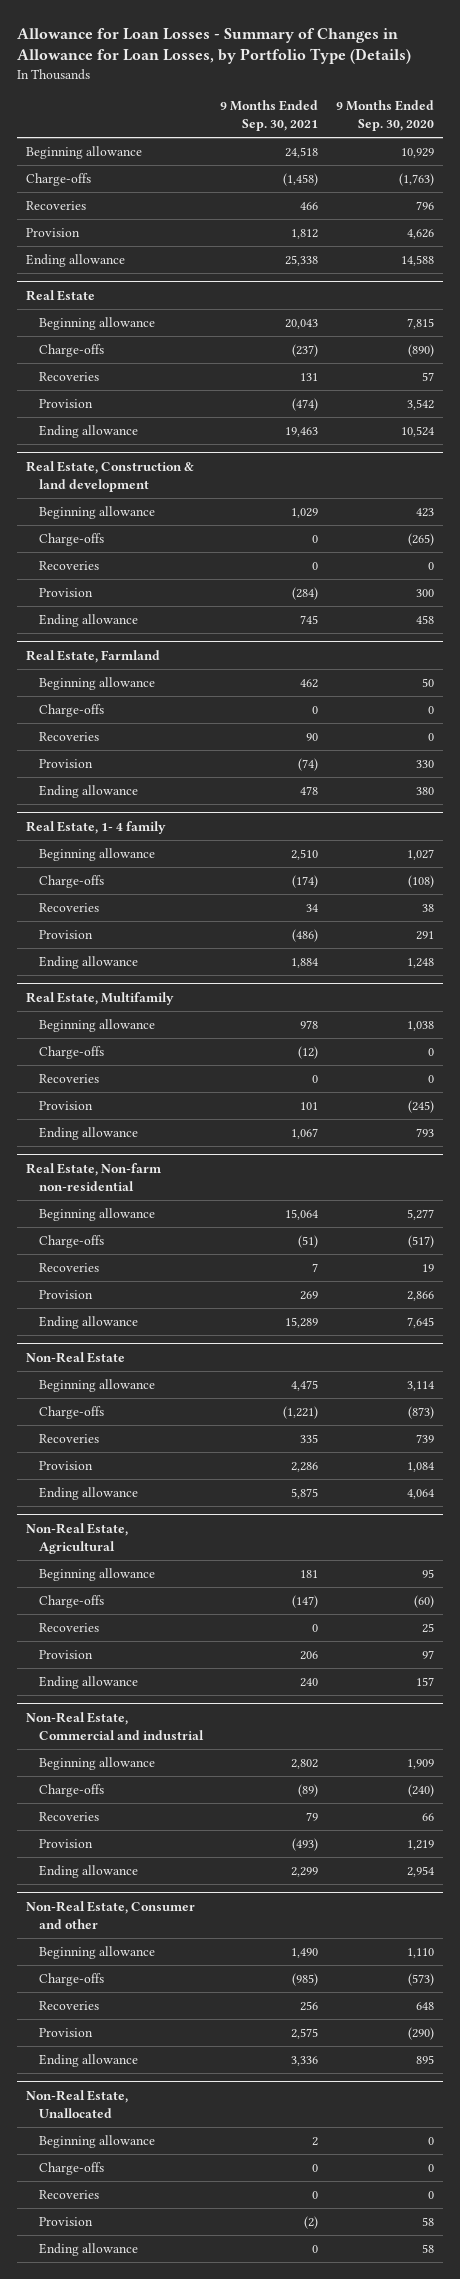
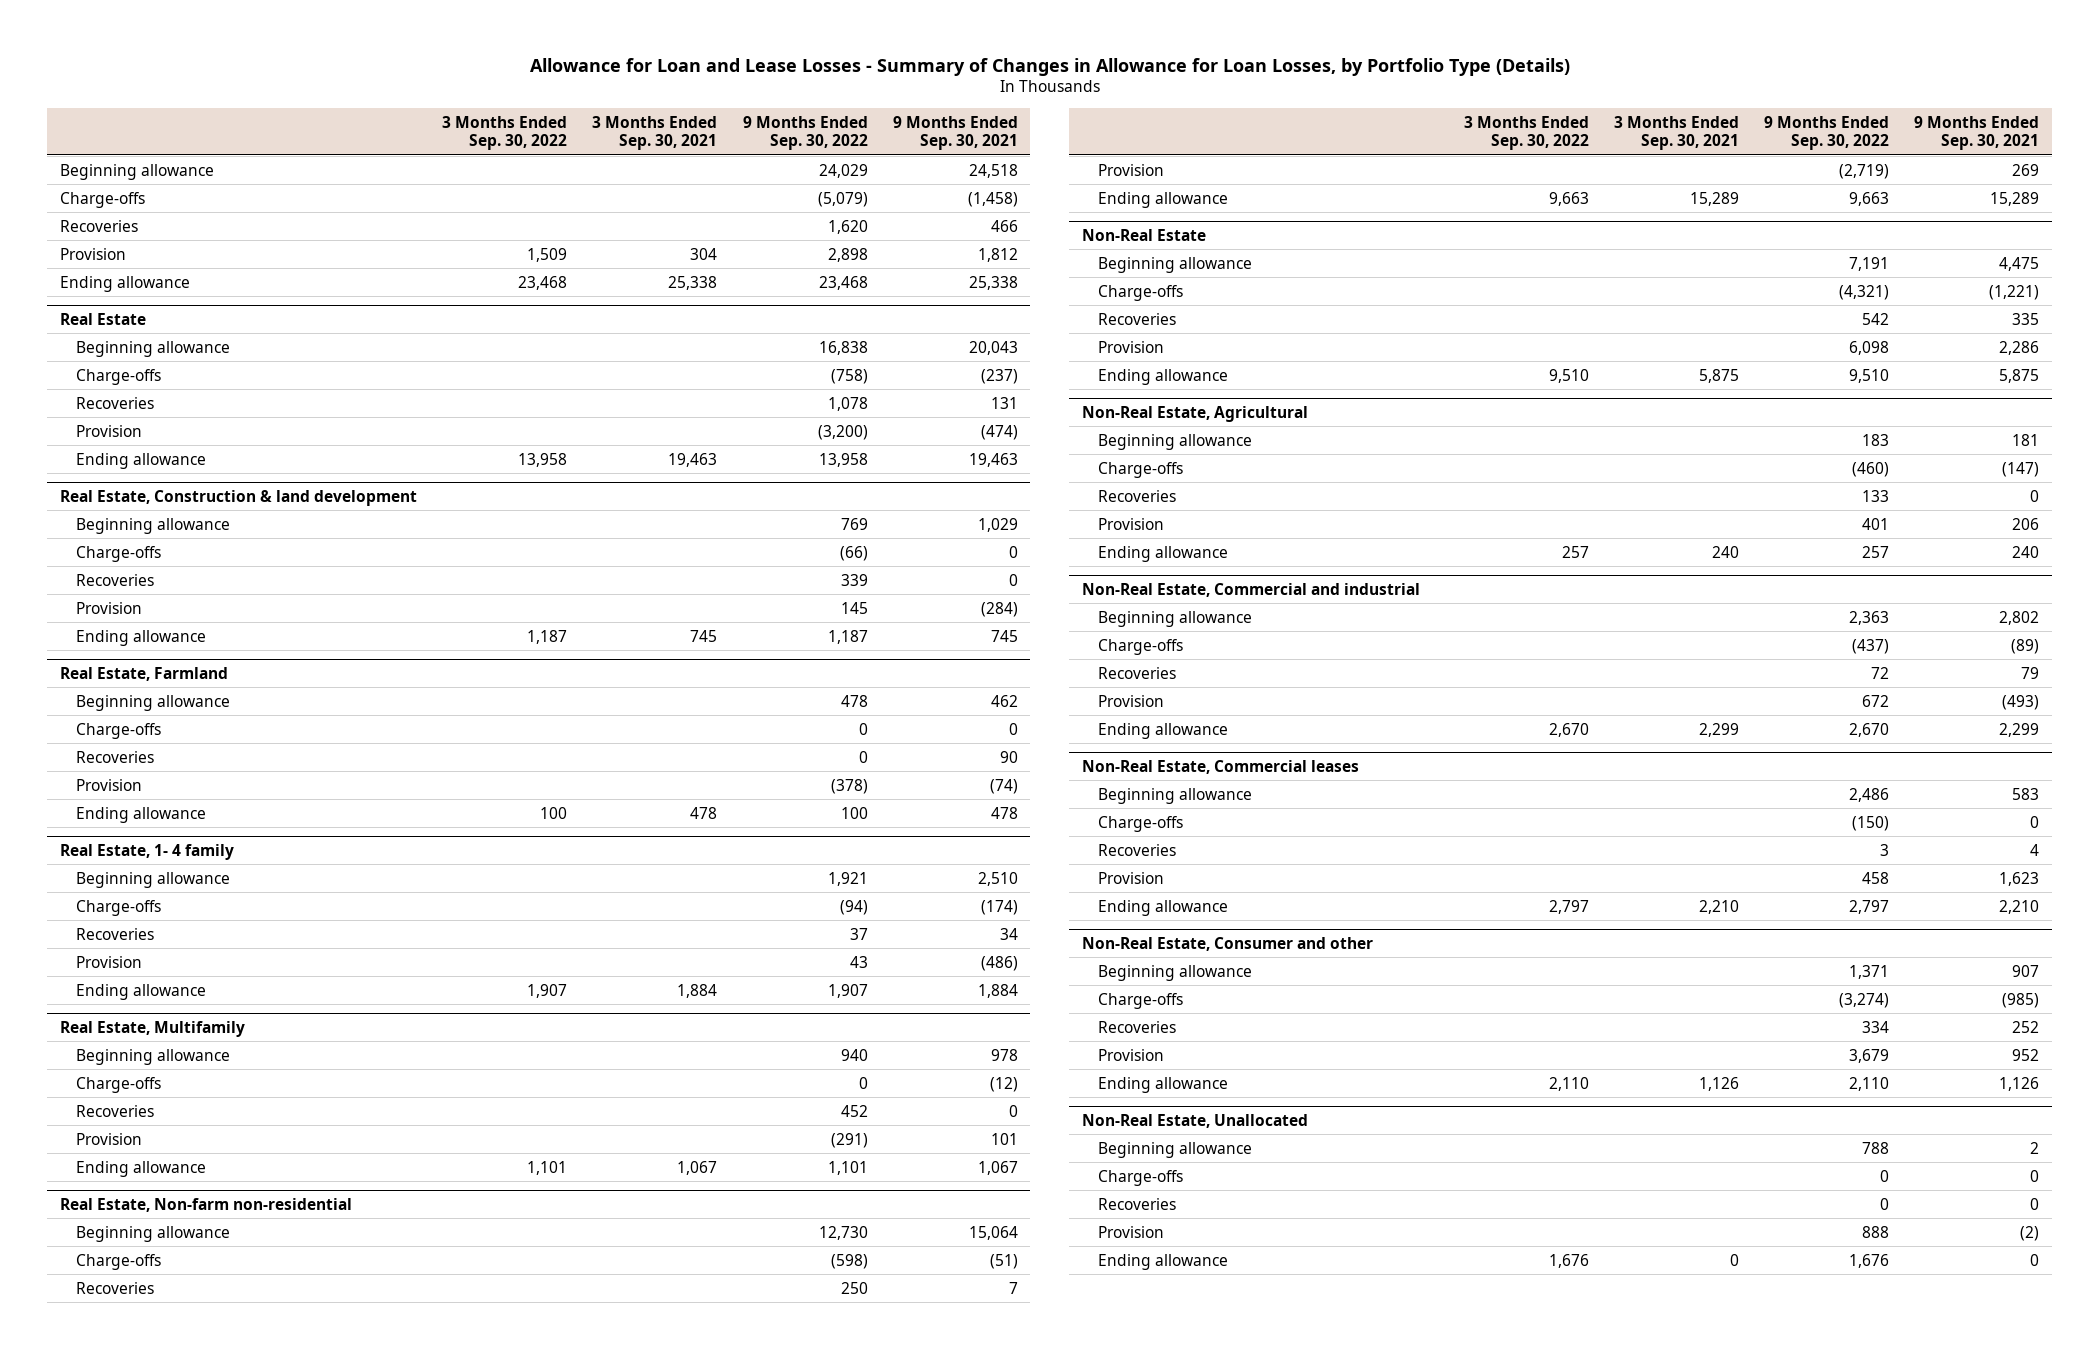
- Allowance for Loan Losses - Summary of Changes in Allowance for Loan Losses, by Portfolio Type (Details)
+ Allowance for Loan and Lease Losses - Summary of Changes in Allowance for Loan Losses, by Portfolio Type (Details)
- | 9 Months Ended Sep. 30, 2021 | 9 Months Ended Sep. 30, 2020
+ | 3 Months Ended Sep. 30, 2022 | 3 Months Ended Sep. 30, 2021 | 9 Months Ended Sep. 30, 2022 | 9 Months Ended Sep. 30, 2021
+ Non-Real Estate, Commercial leases
+ Beginning allowance | | | 2,486 | 583
+ Charge-offs | | | (150) | 0
+ Recoveries | | | 3 | 4
+ Provision | | | 458 | 1,623
+ Ending allowance | 2,797 | 2,210 | 2,797 | 2,210
@ Non-Real Estate, Consumer and other
- Beginning allowance | 1,490 | 1,110
+ Beginning allowance | | | 1,371 | 907
- Recoveries | 256 | 648
- Provision | 2,575 | (290)
- Ending allowance | 3,336 | 895
+ Recoveries | | | 334 | 252
+ Provision | | | 3,679 | 952
+ Ending allowance | 2,110 | 1,126 | 2,110 | 1,126

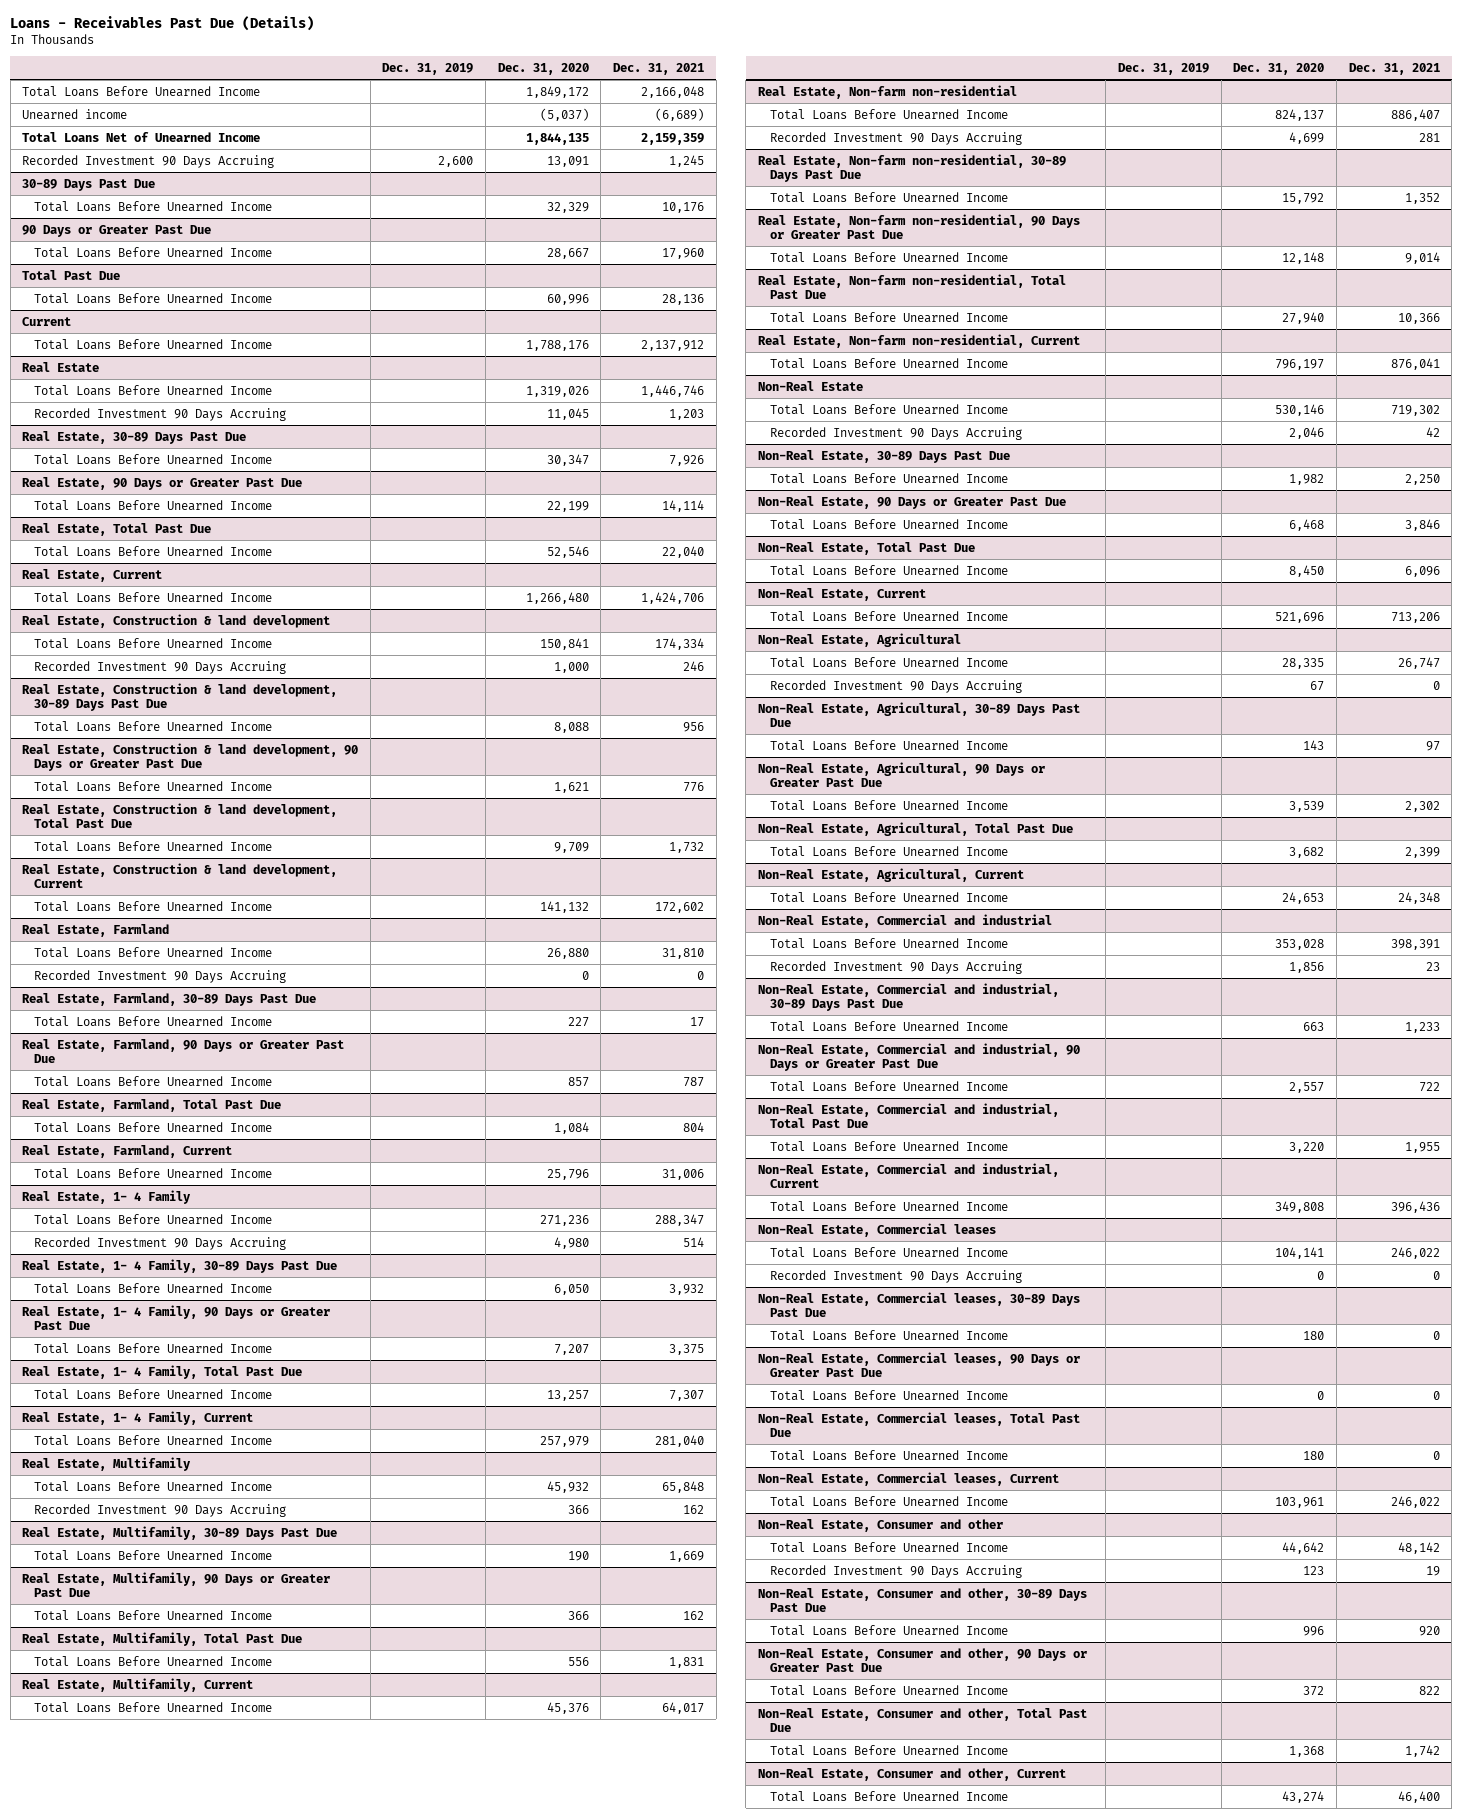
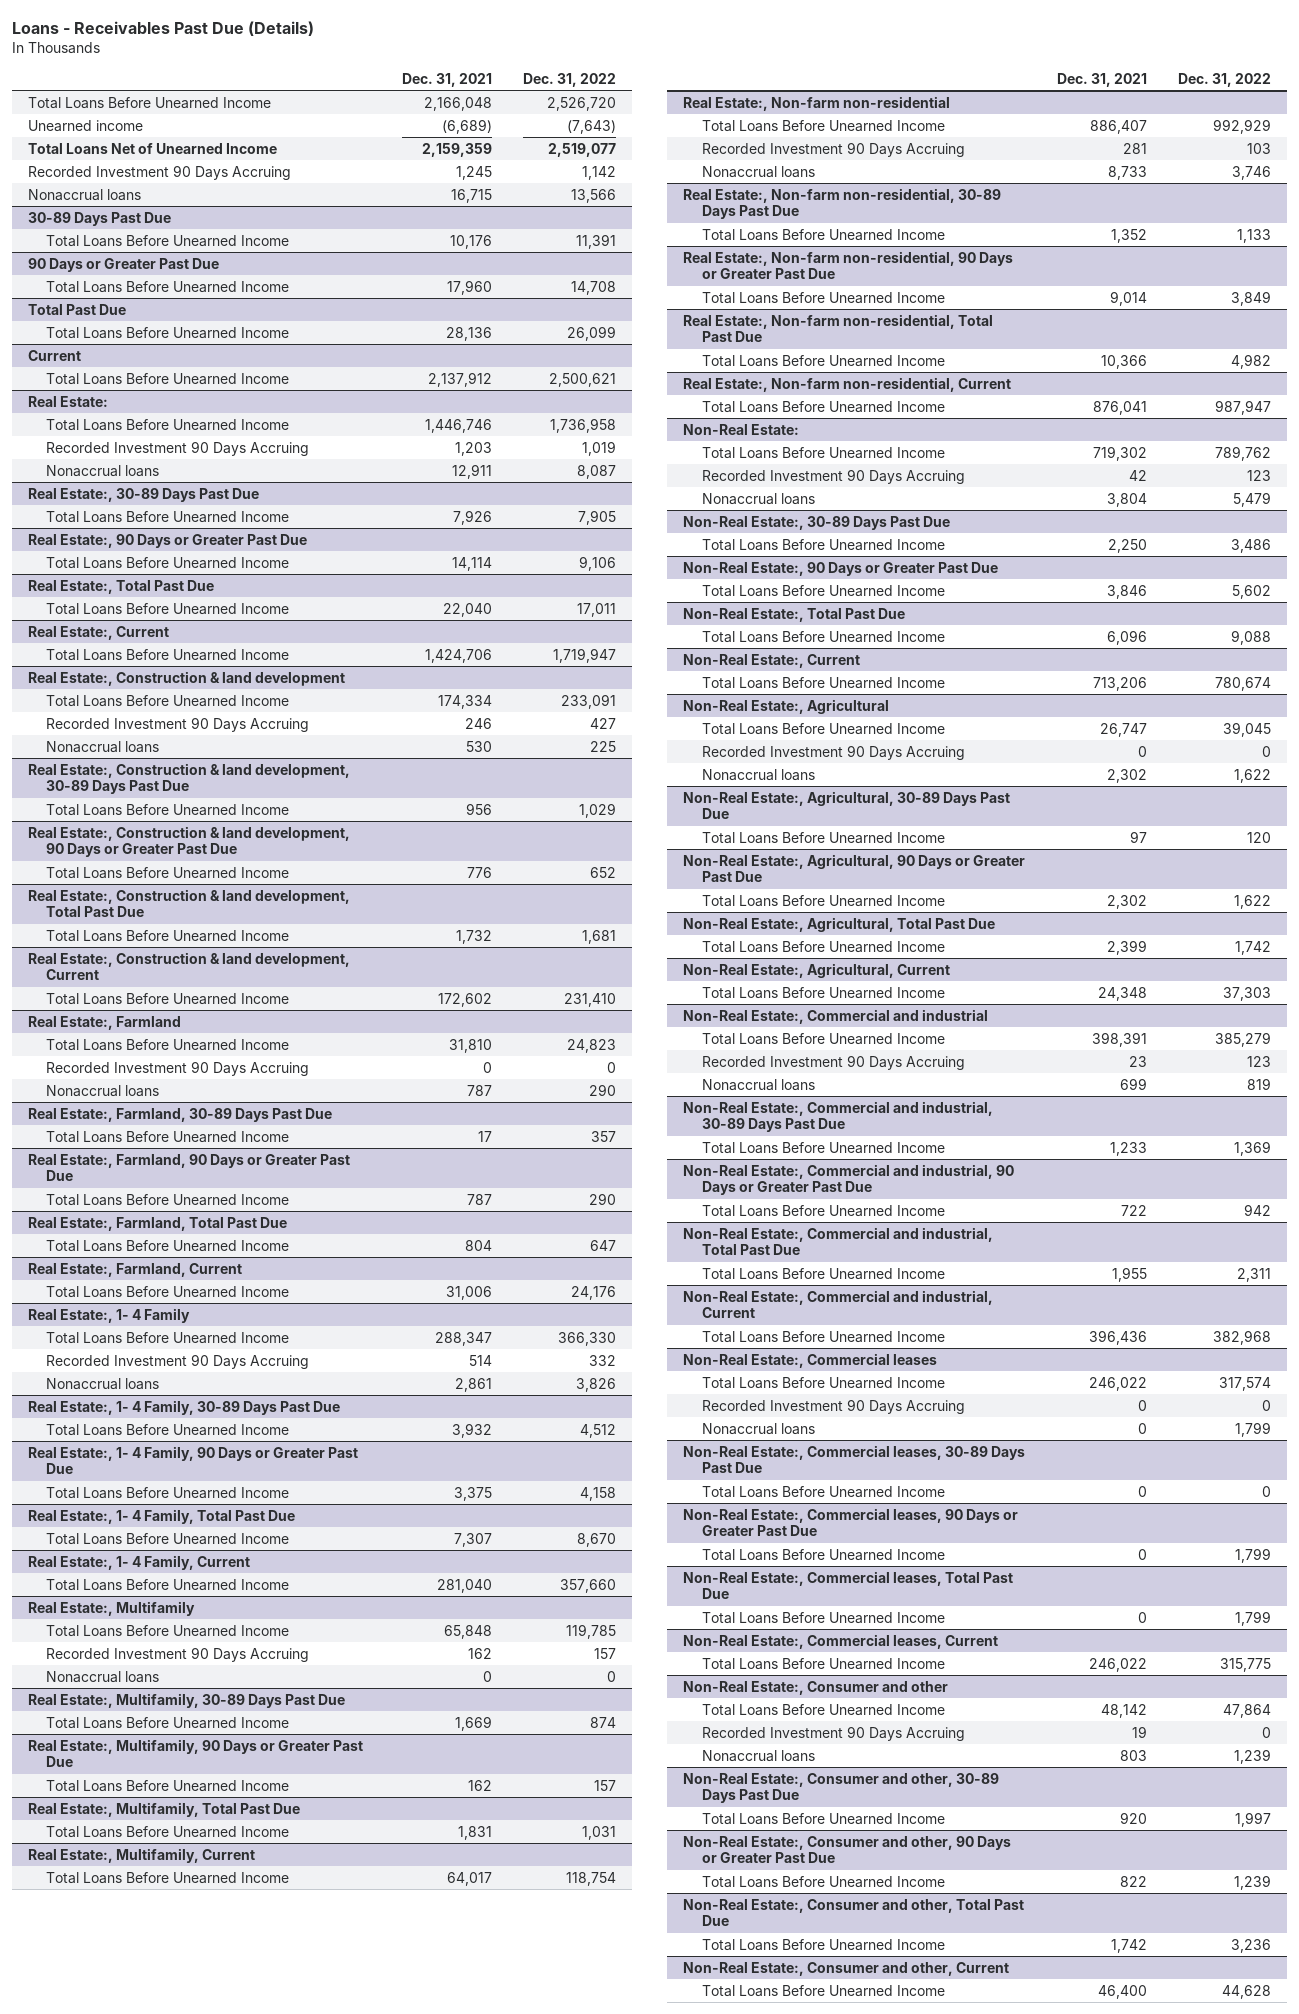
- | Dec. 31, 2019 | Dec. 31, 2020 | Dec. 31, 2021
+ | Dec. 31, 2021 | Dec. 31, 2022
+ Nonaccrual loans | 16,715 | 13,566
- Real Estate
+ Real Estate:
- Real Estate, 30-89 Days Past Due
+ Nonaccrual loans | 12,911 | 8,087
+ Real Estate:, 30-89 Days Past Due
- Real Estate, 90 Days or Greater Past Due
+ Real Estate:, 90 Days or Greater Past Due
- Real Estate, Total Past Due
+ Real Estate:, Total Past Due
- Real Estate, Current
+ Real Estate:, Current
- Real Estate, Construction & land development
+ Real Estate:, Construction & land development
- Real Estate, Construction & land development, 30-89 Days Past Due
+ Nonaccrual loans | 530 | 225
+ Real Estate:, Construction & land development, 30-89 Days Past Due
- Real Estate, Construction & land development, 90 Days or Greater Past Due
+ Real Estate:, Construction & land development, 90 Days or Greater Past Due
- Real Estate, Construction & land development, Total Past Due
+ Real Estate:, Construction & land development, Total Past Due
- Real Estate, Construction & land development, Current
+ Real Estate:, Construction & land development, Current
- Real Estate, Farmland
+ Real Estate:, Farmland
- Real Estate, Farmland, 30-89 Days Past Due
+ Nonaccrual loans | 787 | 290
+ Real Estate:, Farmland, 30-89 Days Past Due
- Real Estate, Farmland, 90 Days or Greater Past Due
+ Real Estate:, Farmland, 90 Days or Greater Past Due
- Real Estate, Farmland, Total Past Due
+ Real Estate:, Farmland, Total Past Due
- Real Estate, Farmland, Current
+ Real Estate:, Farmland, Current
- Real Estate, 1- 4 Family
+ Real Estate:, 1- 4 Family
- Real Estate, 1- 4 Family, 30-89 Days Past Due
+ Nonaccrual loans | 2,861 | 3,826
+ Real Estate:, 1- 4 Family, 30-89 Days Past Due
- Real Estate, 1- 4 Family, 90 Days or Greater Past Due
+ Real Estate:, 1- 4 Family, 90 Days or Greater Past Due
- Real Estate, 1- 4 Family, Total Past Due
+ Real Estate:, 1- 4 Family, Total Past Due
- Real Estate, 1- 4 Family, Current
+ Real Estate:, 1- 4 Family, Current
- Real Estate, Multifamily
+ Real Estate:, Multifamily
- Real Estate, Multifamily, 30-89 Days Past Due
+ Nonaccrual loans | 0 | 0
+ Real Estate:, Multifamily, 30-89 Days Past Due
- Real Estate, Multifamily, 90 Days or Greater Past Due
+ Real Estate:, Multifamily, 90 Days or Greater Past Due
- Real Estate, Multifamily, Total Past Due
+ Real Estate:, Multifamily, Total Past Due
- Real Estate, Multifamily, Current
+ Real Estate:, Multifamily, Current
- Real Estate, Non-farm non-residential
+ Real Estate:, Non-farm non-residential
- Real Estate, Non-farm non-residential, 30-89 Days Past Due
+ Nonaccrual loans | 8,733 | 3,746
+ Real Estate:, Non-farm non-residential, 30-89 Days Past Due
- Real Estate, Non-farm non-residential, 90 Days or Greater Past Due
+ Real Estate:, Non-farm non-residential, 90 Days or Greater Past Due
- Real Estate, Non-farm non-residential, Total Past Due
+ Real Estate:, Non-farm non-residential, Total Past Due
- Real Estate, Non-farm non-residential, Current
+ Real Estate:, Non-farm non-residential, Current
- Non-Real Estate
+ Non-Real Estate:
- Non-Real Estate, 30-89 Days Past Due
+ Nonaccrual loans | 3,804 | 5,479
+ Non-Real Estate:, 30-89 Days Past Due
- Non-Real Estate, 90 Days or Greater Past Due
+ Non-Real Estate:, 90 Days or Greater Past Due
- Non-Real Estate, Total Past Due
+ Non-Real Estate:, Total Past Due
- Non-Real Estate, Current
+ Non-Real Estate:, Current
- Non-Real Estate, Agricultural
+ Non-Real Estate:, Agricultural
- Non-Real Estate, Agricultural, 30-89 Days Past Due
+ Nonaccrual loans | 2,302 | 1,622
+ Non-Real Estate:, Agricultural, 30-89 Days Past Due
- Non-Real Estate, Agricultural, 90 Days or Greater Past Due
+ Non-Real Estate:, Agricultural, 90 Days or Greater Past Due
- Non-Real Estate, Agricultural, Total Past Due
+ Non-Real Estate:, Agricultural, Total Past Due
- Non-Real Estate, Agricultural, Current
+ Non-Real Estate:, Agricultural, Current
- Non-Real Estate, Commercial and industrial
+ Non-Real Estate:, Commercial and industrial
- Non-Real Estate, Commercial and industrial, 30-89 Days Past Due
+ Nonaccrual loans | 699 | 819
+ Non-Real Estate:, Commercial and industrial, 30-89 Days Past Due
- Non-Real Estate, Commercial and industrial, 90 Days or Greater Past Due
+ Non-Real Estate:, Commercial and industrial, 90 Days or Greater Past Due
- Non-Real Estate, Commercial and industrial, Total Past Due
+ Non-Real Estate:, Commercial and industrial, Total Past Due
- Non-Real Estate, Commercial and industrial, Current
+ Non-Real Estate:, Commercial and industrial, Current
- Non-Real Estate, Commercial leases
+ Non-Real Estate:, Commercial leases
- Non-Real Estate, Commercial leases, 30-89 Days Past Due
+ Nonaccrual loans | 0 | 1,799
+ Non-Real Estate:, Commercial leases, 30-89 Days Past Due
- Non-Real Estate, Commercial leases, 90 Days or Greater Past Due
+ Non-Real Estate:, Commercial leases, 90 Days or Greater Past Due
- Non-Real Estate, Commercial leases, Total Past Due
+ Non-Real Estate:, Commercial leases, Total Past Due
- Non-Real Estate, Commercial leases, Current
+ Non-Real Estate:, Commercial leases, Current
- Non-Real Estate, Consumer and other
+ Non-Real Estate:, Consumer and other
- Non-Real Estate, Consumer and other, 30-89 Days Past Due
+ Nonaccrual loans | 803 | 1,239
+ Non-Real Estate:, Consumer and other, 30-89 Days Past Due
- Non-Real Estate, Consumer and other, 90 Days or Greater Past Due
+ Non-Real Estate:, Consumer and other, 90 Days or Greater Past Due
- Non-Real Estate, Consumer and other, Total Past Due
+ Non-Real Estate:, Consumer and other, Total Past Due
- Non-Real Estate, Consumer and other, Current
+ Non-Real Estate:, Consumer and other, Current

